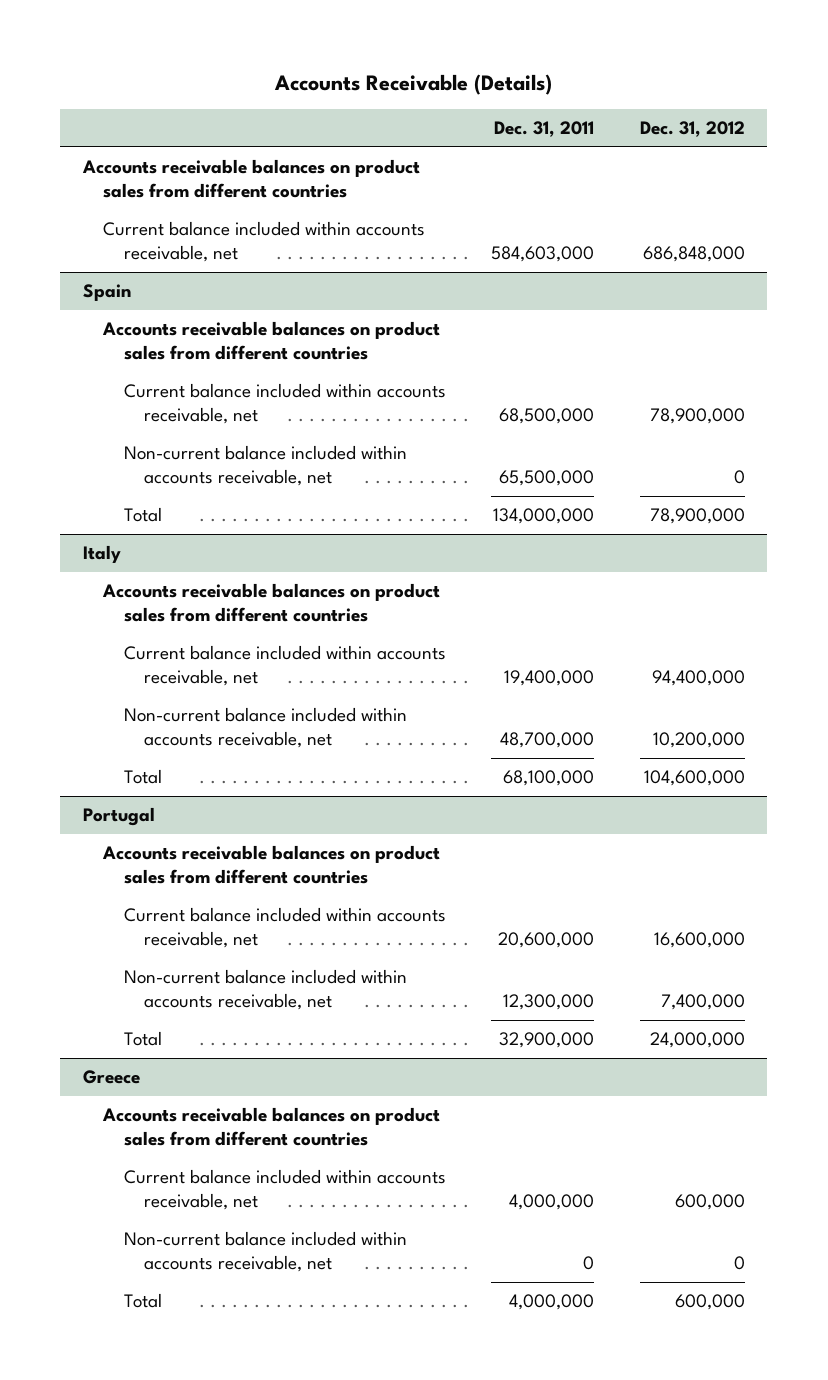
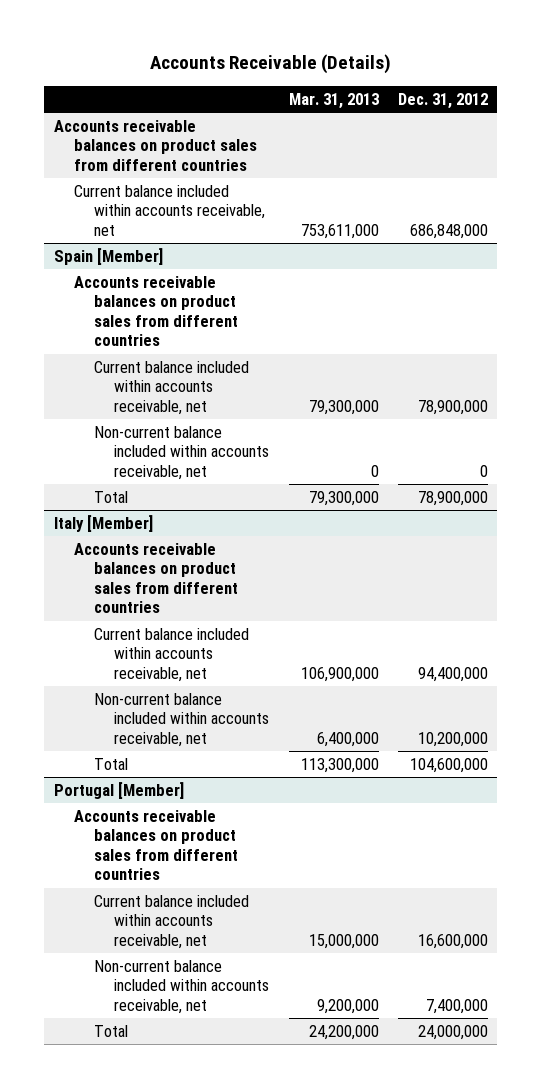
- | Dec. 31, 2011 | Dec. 31, 2012
+ | Mar. 31, 2013 | Dec. 31, 2012
- Spain
+ Spain [Member]
- Italy
+ Italy [Member]
- Portugal
+ Portugal [Member]
- Greece
- Accounts receivable balances on product sales from different countries
- Current balance included within accounts receivable, net | 4,000,000 | 600,000
- Non-current balance included within accounts receivable, net | 0 | 0
- Total | 4,000,000 | 600,000

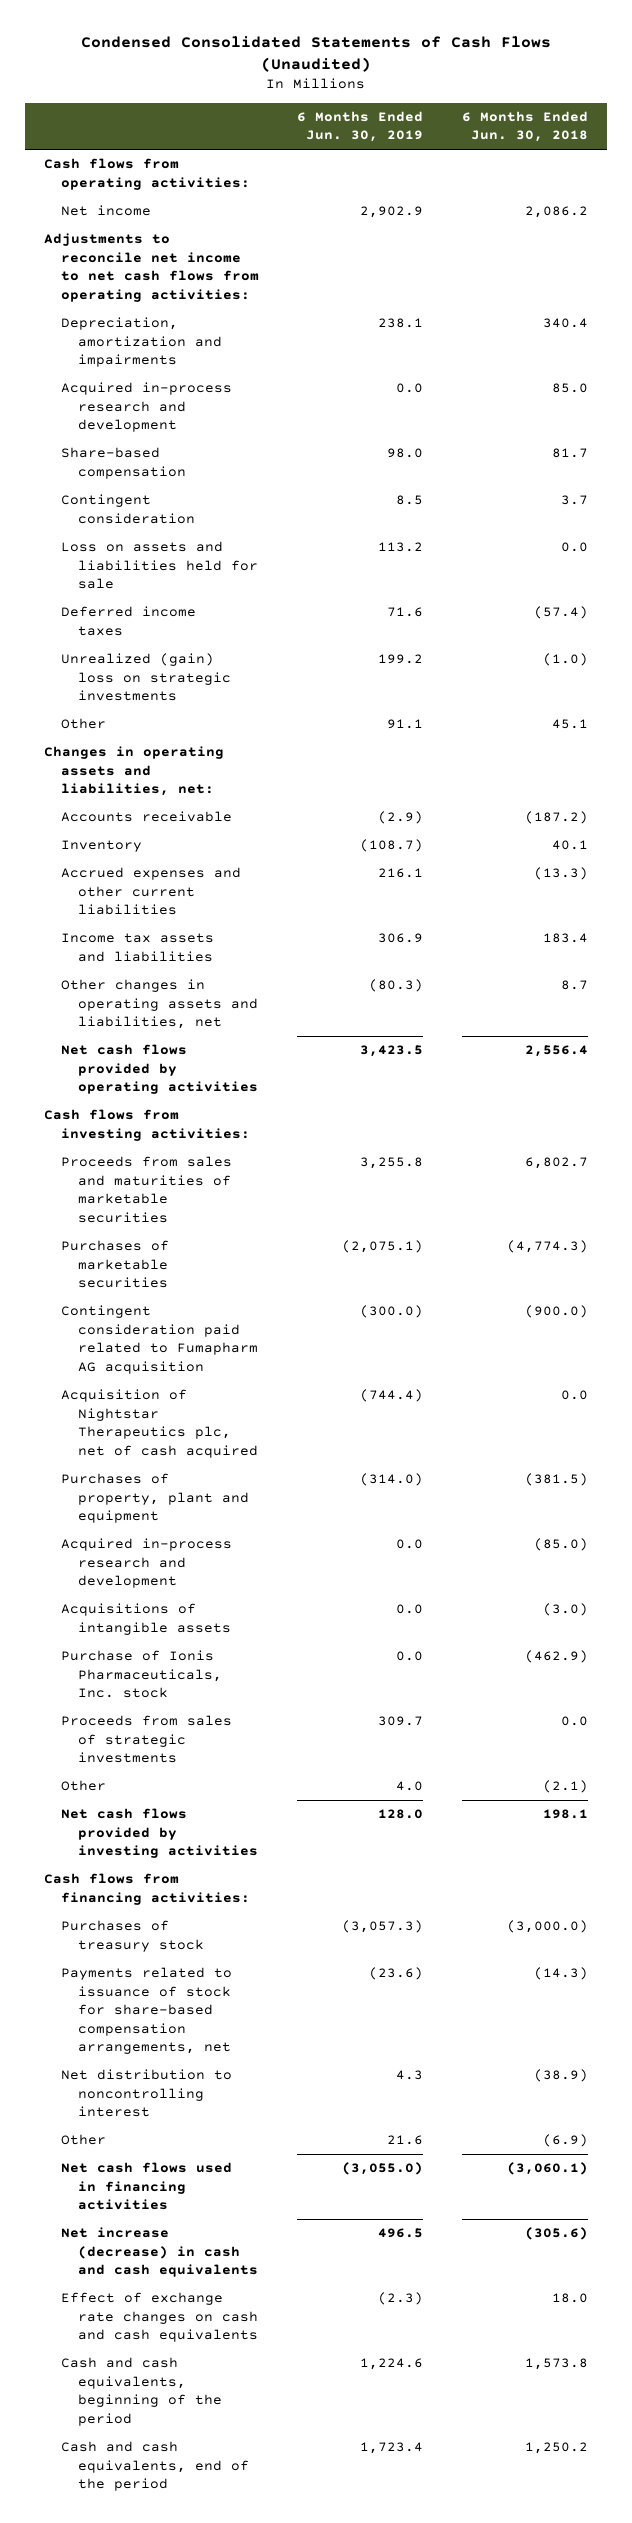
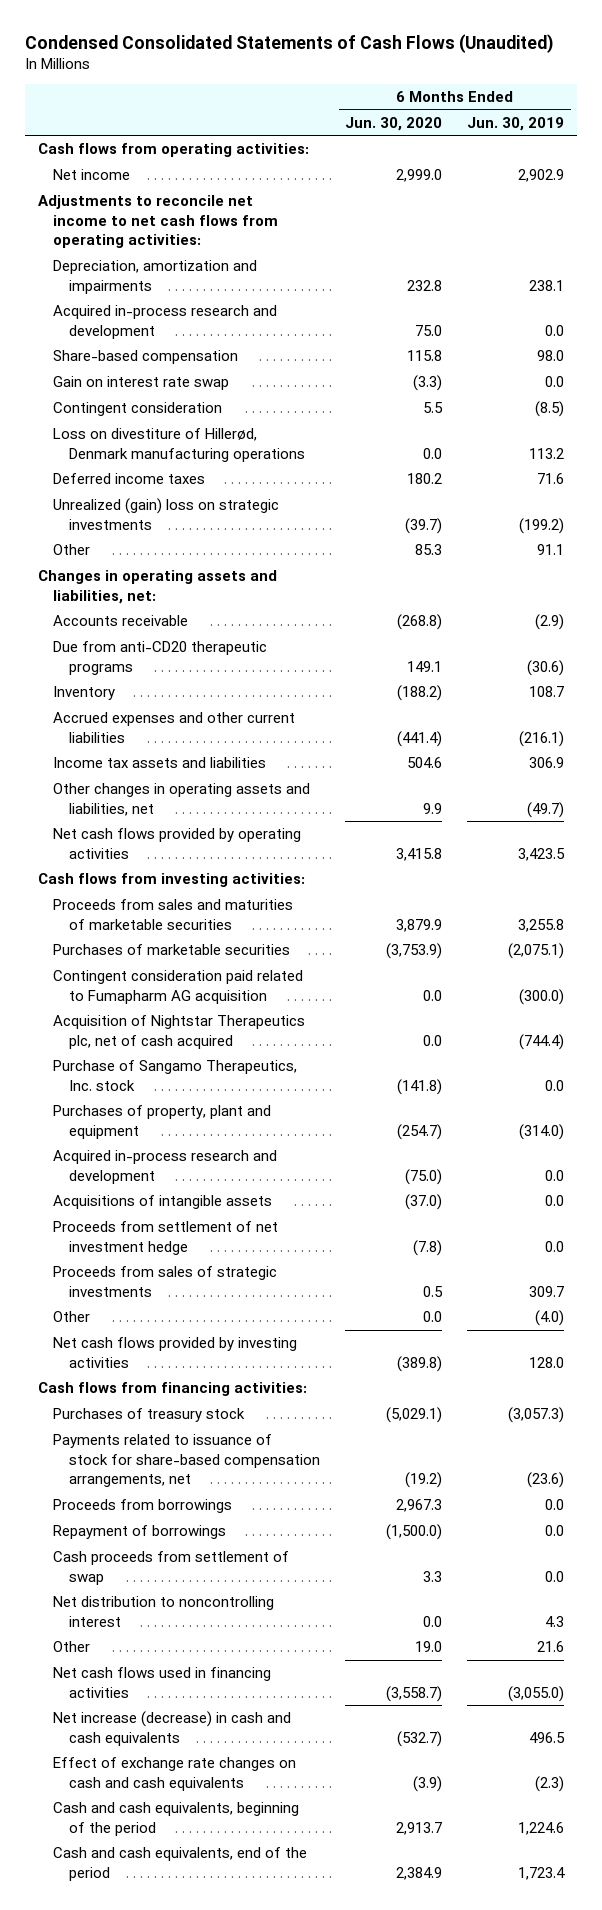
- | 6 Months Ended Jun. 30, 2019 | 6 Months Ended Jun. 30, 2018
+ | 6 Months Ended Jun. 30, 2020 | 6 Months Ended Jun. 30, 2019
- Contingent consideration | 8.5 | 3.7
- Loss on assets and liabilities held for sale | 113.2 | 0.0
+ Gain on interest rate swap | (3.3) | 0.0
+ Contingent consideration | 5.5 | (8.5)
+ Loss on divestiture of Hillerød, Denmark manufacturing operations | 0.0 | 113.2
- Unrealized (gain) loss on strategic investments | 199.2 | (1.0)
+ Unrealized (gain) loss on strategic investments | (39.7) | (199.2)
- Inventory | (108.7) | 40.1
- Accrued expenses and other current liabilities | 216.1 | (13.3)
+ Due from anti-CD20 therapeutic programs | 149.1 | (30.6)
+ Inventory | (188.2) | 108.7
+ Accrued expenses and other current liabilities | (441.4) | (216.1)
- Other changes in operating assets and liabilities, net | (80.3) | 8.7
+ Other changes in operating assets and liabilities, net | 9.9 | (49.7)
+ Purchase of Sangamo Therapeutics, Inc. stock | (141.8) | 0.0
- Purchase of Ionis Pharmaceuticals, Inc. stock | 0.0 | (462.9)
+ Proceeds from settlement of net investment hedge | (7.8) | 0.0
- Other | 4.0 | (2.1)
+ Other | 0.0 | (4.0)
+ Proceeds from borrowings | 2,967.3 | 0.0
+ Repayment of borrowings | (1,500.0) | 0.0
+ Cash proceeds from settlement of swap | 3.3 | 0.0

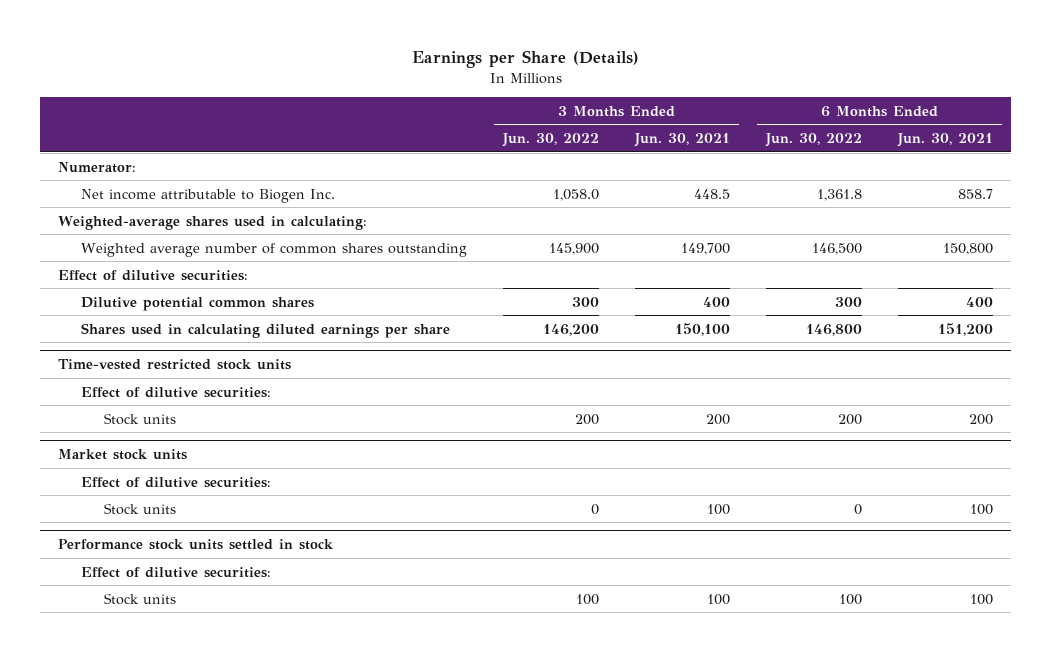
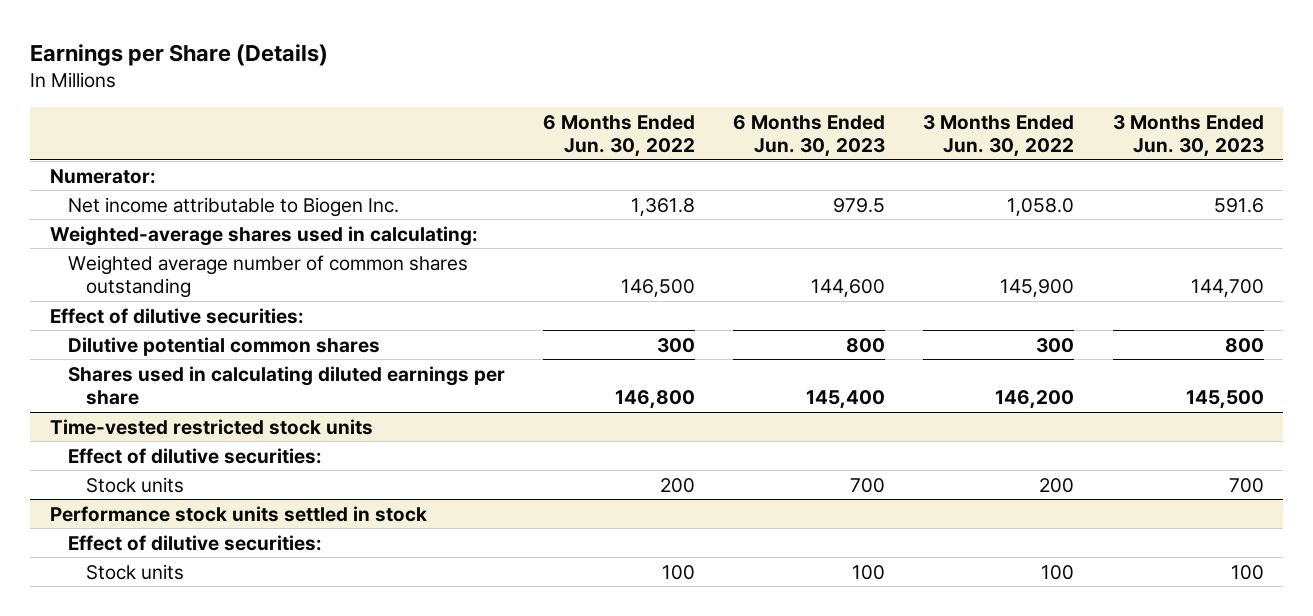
- | 3 Months Ended Jun. 30, 2022 | 3 Months Ended Jun. 30, 2021 | 6 Months Ended Jun. 30, 2022 | 6 Months Ended Jun. 30, 2021
+ | 6 Months Ended Jun. 30, 2022 | 6 Months Ended Jun. 30, 2023 | 3 Months Ended Jun. 30, 2022 | 3 Months Ended Jun. 30, 2023
- Market stock units
- Effect of dilutive securities:
- Stock units | 0 | 100 | 0 | 100

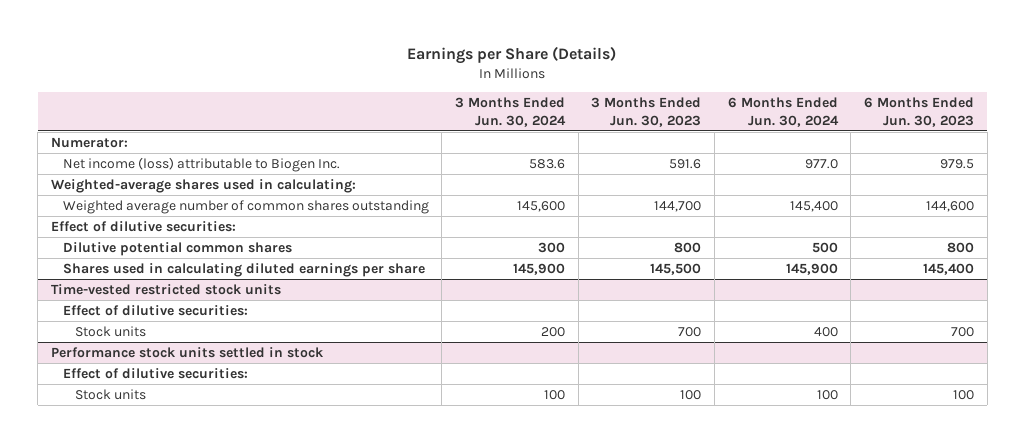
- | 6 Months Ended Jun. 30, 2022 | 6 Months Ended Jun. 30, 2023 | 3 Months Ended Jun. 30, 2022 | 3 Months Ended Jun. 30, 2023
+ | 3 Months Ended Jun. 30, 2024 | 3 Months Ended Jun. 30, 2023 | 6 Months Ended Jun. 30, 2024 | 6 Months Ended Jun. 30, 2023
- Net income attributable to Biogen Inc. | 1,361.8 | 979.5 | 1,058.0 | 591.6
+ Net income (loss) attributable to Biogen Inc. | 583.6 | 591.6 | 977.0 | 979.5

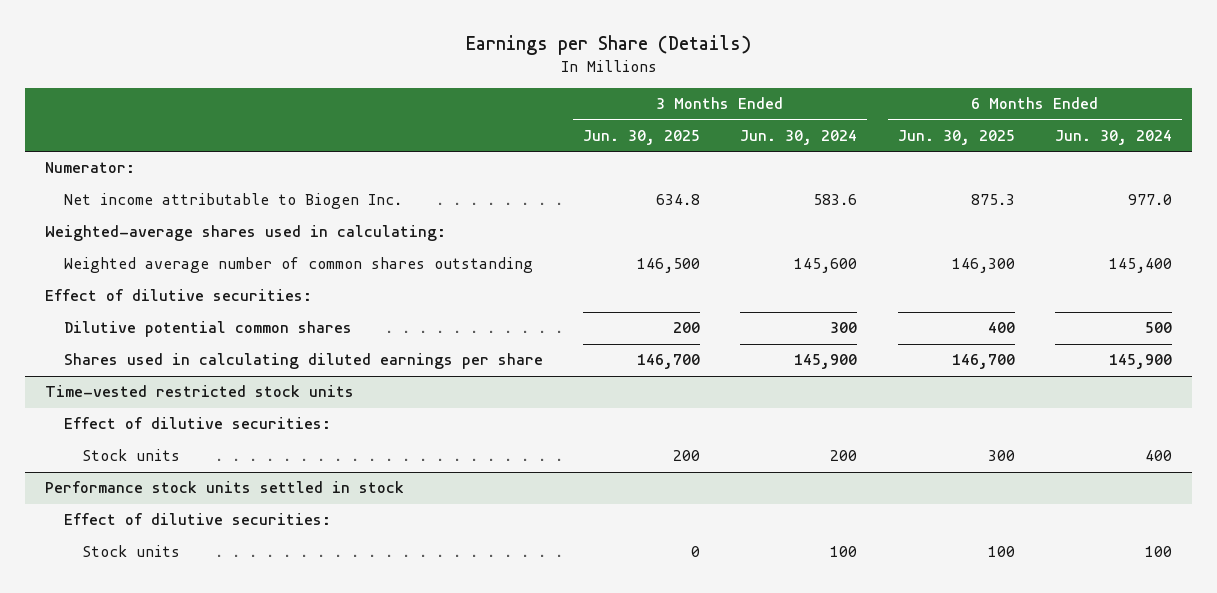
- | 3 Months Ended Jun. 30, 2024 | 3 Months Ended Jun. 30, 2023 | 6 Months Ended Jun. 30, 2024 | 6 Months Ended Jun. 30, 2023
+ | 3 Months Ended Jun. 30, 2025 | 3 Months Ended Jun. 30, 2024 | 6 Months Ended Jun. 30, 2025 | 6 Months Ended Jun. 30, 2024
- Net income (loss) attributable to Biogen Inc. | 583.6 | 591.6 | 977.0 | 979.5
+ Net income attributable to Biogen Inc. | 634.8 | 583.6 | 875.3 | 977.0

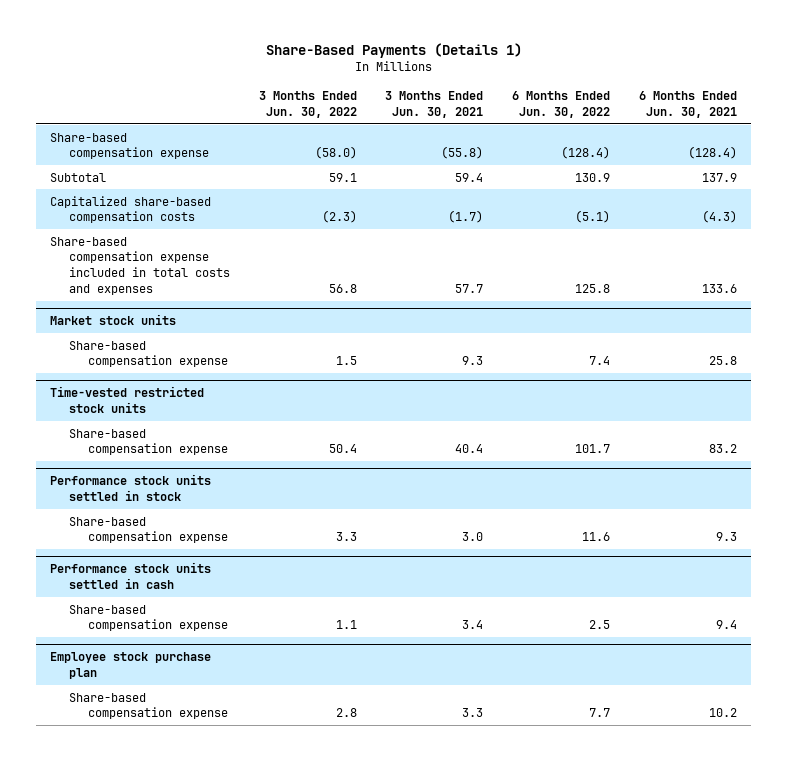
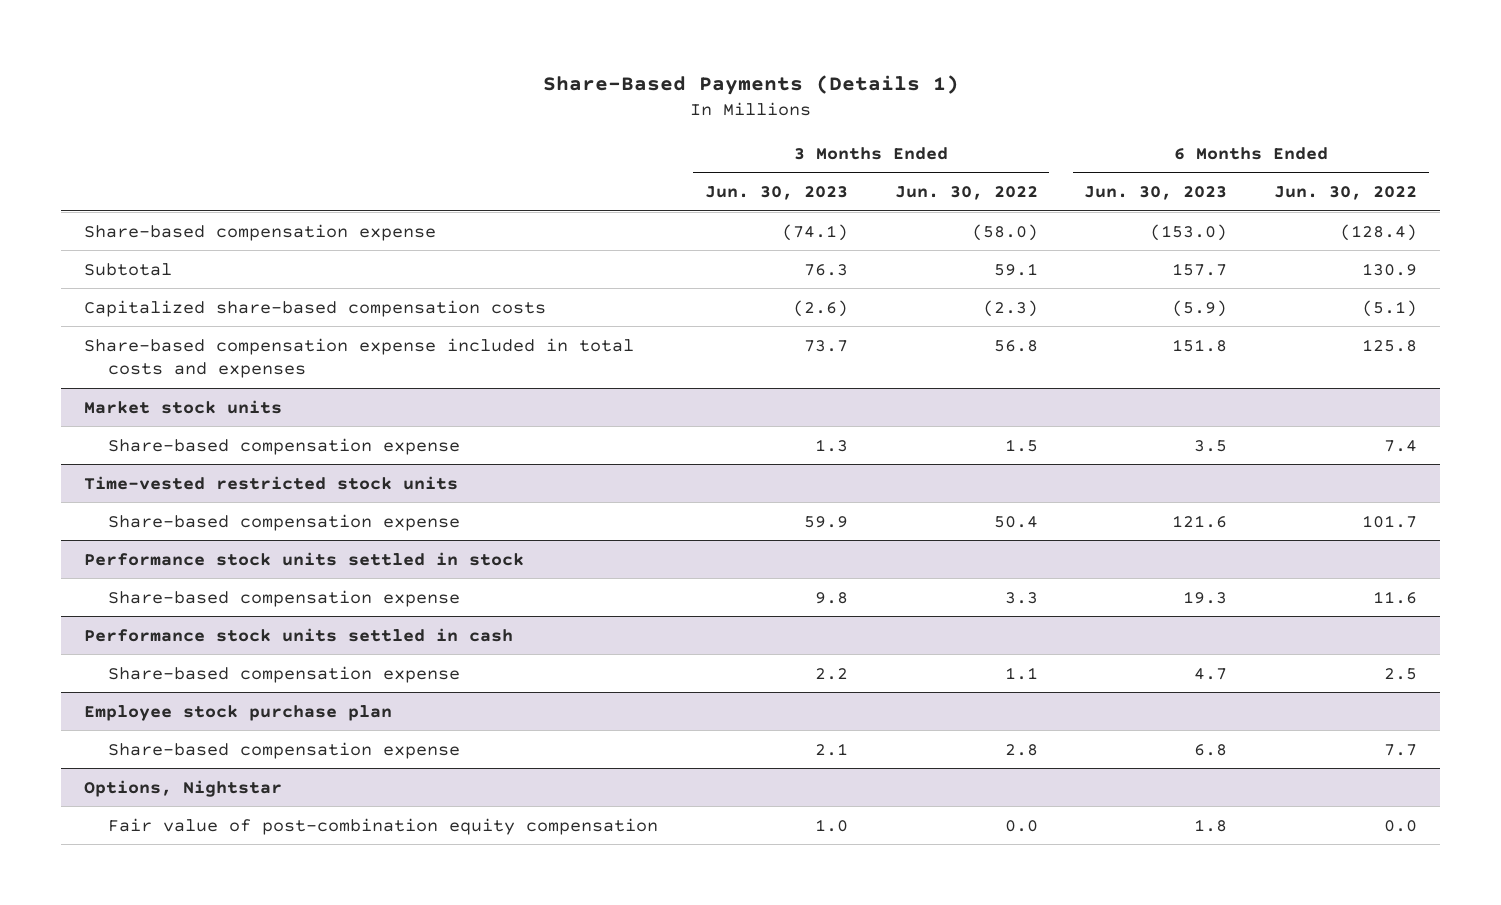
- | 3 Months Ended Jun. 30, 2022 | 3 Months Ended Jun. 30, 2021 | 6 Months Ended Jun. 30, 2022 | 6 Months Ended Jun. 30, 2021
+ | 3 Months Ended Jun. 30, 2023 | 3 Months Ended Jun. 30, 2022 | 6 Months Ended Jun. 30, 2023 | 6 Months Ended Jun. 30, 2022
+ Options, Nightstar
+ Fair value of post-combination equity compensation | 1.0 | 0.0 | 1.8 | 0.0

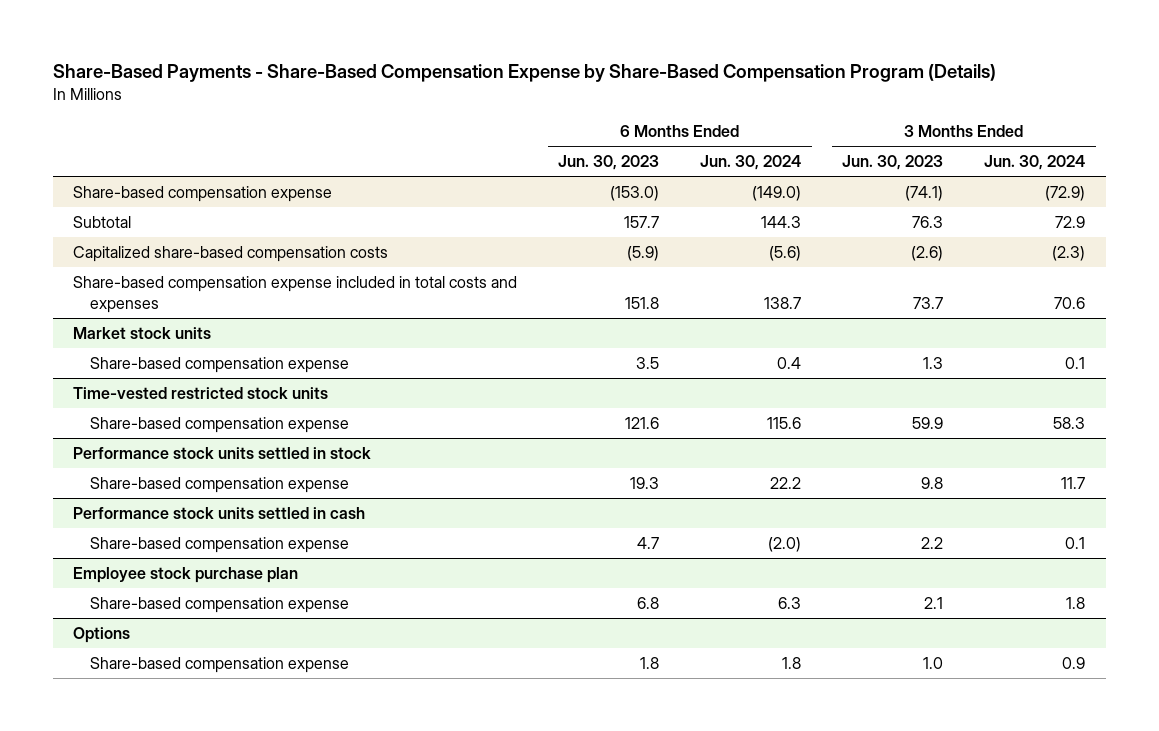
- Share-Based Payments (Details 1)
+ Share-Based Payments - Share-Based Compensation Expense by Share-Based Compensation Program (Details)
- | 3 Months Ended Jun. 30, 2023 | 3 Months Ended Jun. 30, 2022 | 6 Months Ended Jun. 30, 2023 | 6 Months Ended Jun. 30, 2022
+ | 6 Months Ended Jun. 30, 2023 | 6 Months Ended Jun. 30, 2024 | 3 Months Ended Jun. 30, 2023 | 3 Months Ended Jun. 30, 2024
- Options, Nightstar
- Fair value of post-combination equity compensation | 1.0 | 0.0 | 1.8 | 0.0
+ Options
+ Share-based compensation expense | 1.8 | 1.8 | 1.0 | 0.9

